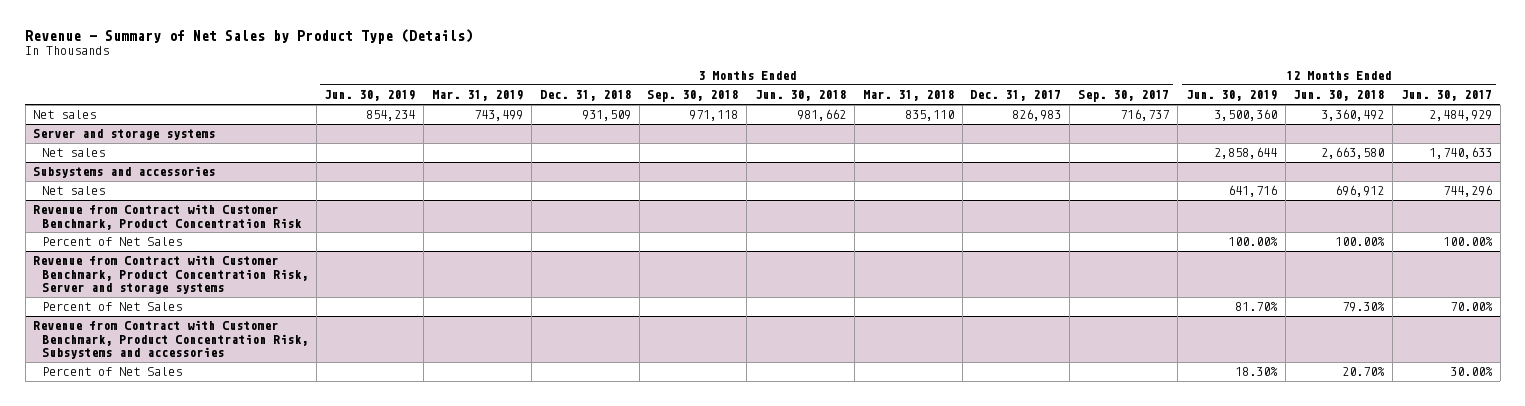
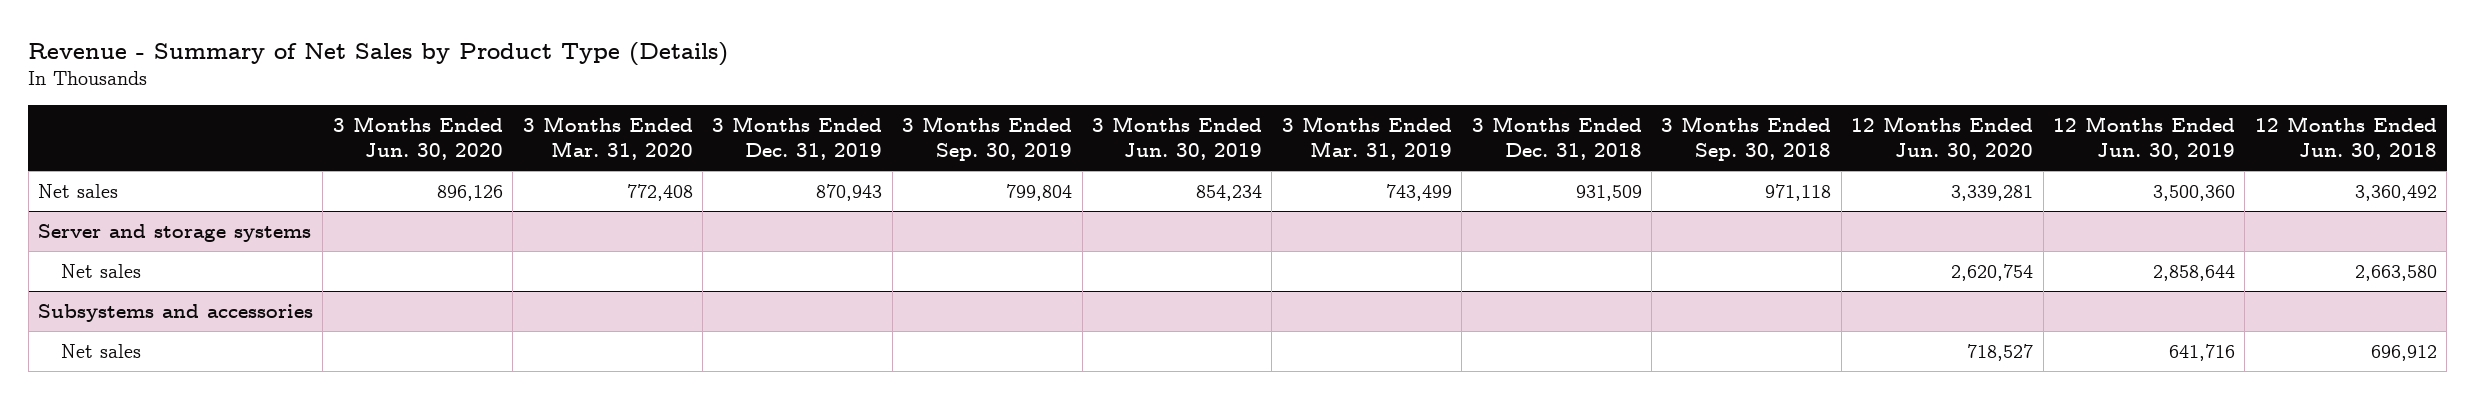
- | 3 Months Ended Jun. 30, 2019 | 3 Months Ended Mar. 31, 2019 | 3 Months Ended Dec. 31, 2018 | 3 Months Ended Sep. 30, 2018 | 3 Months Ended Jun. 30, 2018 | 3 Months Ended Mar. 31, 2018 | 3 Months Ended Dec. 31, 2017 | 3 Months Ended Sep. 30, 2017 | 12 Months Ended Jun. 30, 2019 | 12 Months Ended Jun. 30, 2018 | 12 Months Ended Jun. 30, 2017
+ | 3 Months Ended Jun. 30, 2020 | 3 Months Ended Mar. 31, 2020 | 3 Months Ended Dec. 31, 2019 | 3 Months Ended Sep. 30, 2019 | 3 Months Ended Jun. 30, 2019 | 3 Months Ended Mar. 31, 2019 | 3 Months Ended Dec. 31, 2018 | 3 Months Ended Sep. 30, 2018 | 12 Months Ended Jun. 30, 2020 | 12 Months Ended Jun. 30, 2019 | 12 Months Ended Jun. 30, 2018
- Revenue from Contract with Customer Benchmark, Product Concentration Risk
- Percent of Net Sales | | | | | | | | | 100.00% | 100.00% | 100.00%
- Revenue from Contract with Customer Benchmark, Product Concentration Risk, Server and storage systems
- Percent of Net Sales | | | | | | | | | 81.70% | 79.30% | 70.00%
- Revenue from Contract with Customer Benchmark, Product Concentration Risk, Subsystems and accessories
- Percent of Net Sales | | | | | | | | | 18.30% | 20.70% | 30.00%

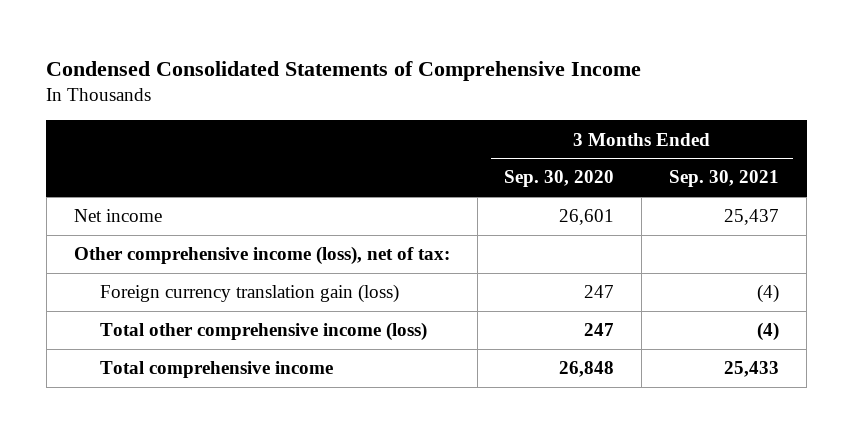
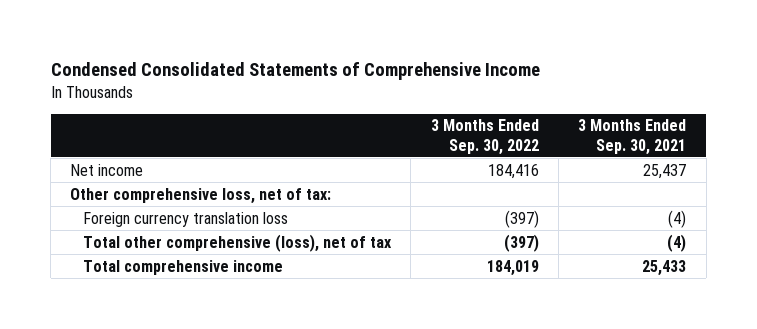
- | 3 Months Ended Sep. 30, 2020 | 3 Months Ended Sep. 30, 2021
+ | 3 Months Ended Sep. 30, 2022 | 3 Months Ended Sep. 30, 2021
- Other comprehensive income (loss), net of tax:
- Foreign currency translation gain (loss) | 247 | (4)
- Total other comprehensive income (loss) | 247 | (4)
+ Other comprehensive loss, net of tax:
+ Foreign currency translation loss | (397) | (4)
+ Total other comprehensive (loss), net of tax | (397) | (4)

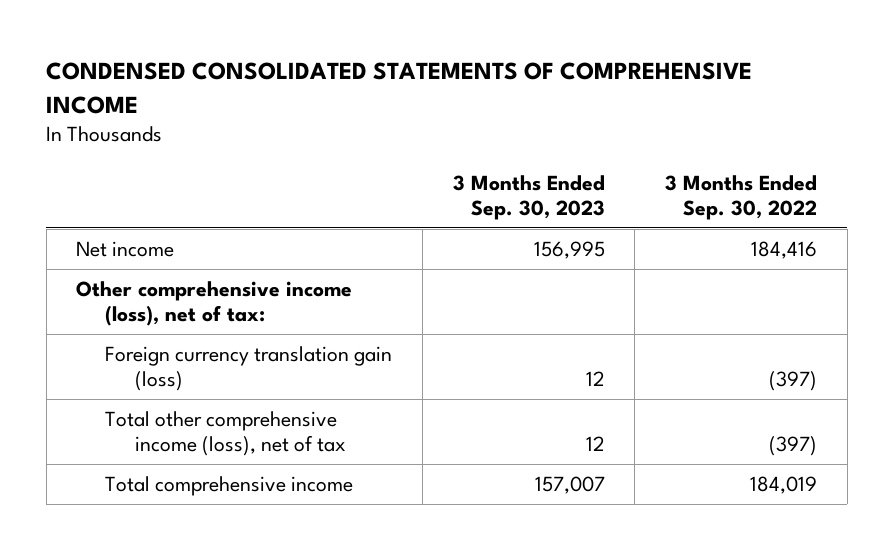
- Condensed Consolidated Statements of Comprehensive Income
+ CONDENSED CONSOLIDATED STATEMENTS OF COMPREHENSIVE INCOME
- | 3 Months Ended Sep. 30, 2022 | 3 Months Ended Sep. 30, 2021
+ | 3 Months Ended Sep. 30, 2023 | 3 Months Ended Sep. 30, 2022
- Other comprehensive loss, net of tax:
- Foreign currency translation loss | (397) | (4)
- Total other comprehensive (loss), net of tax | (397) | (4)
+ Other comprehensive income (loss), net of tax:
+ Foreign currency translation gain (loss) | 12 | (397)
+ Total other comprehensive income (loss), net of tax | 12 | (397)

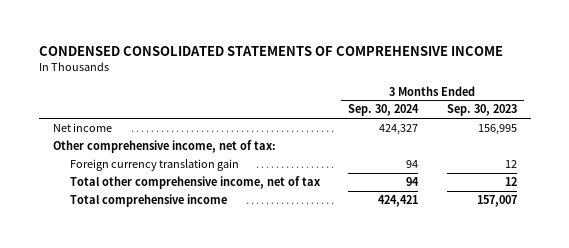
- | 3 Months Ended Sep. 30, 2023 | 3 Months Ended Sep. 30, 2022
+ | 3 Months Ended Sep. 30, 2024 | 3 Months Ended Sep. 30, 2023
- Other comprehensive income (loss), net of tax:
- Foreign currency translation gain (loss) | 12 | (397)
- Total other comprehensive income (loss), net of tax | 12 | (397)
+ Other comprehensive income, net of tax:
+ Foreign currency translation gain | 94 | 12
+ Total other comprehensive income, net of tax | 94 | 12

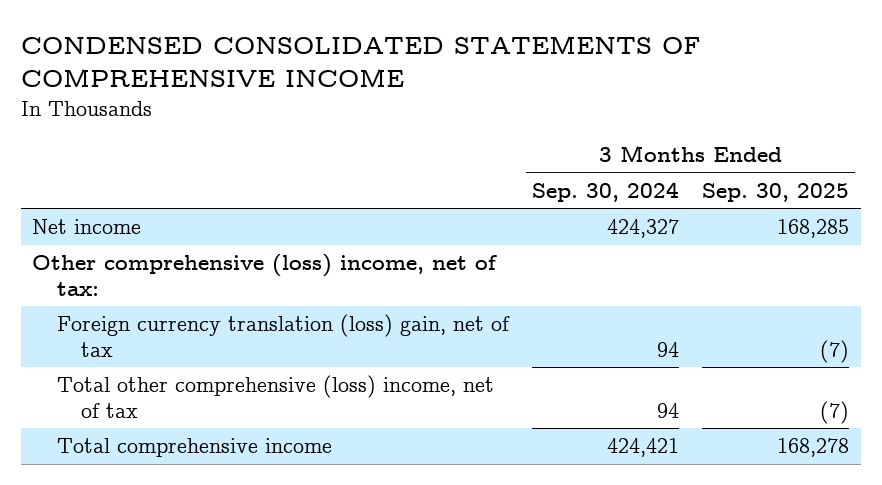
- | 3 Months Ended Sep. 30, 2024 | 3 Months Ended Sep. 30, 2023
+ | 3 Months Ended Sep. 30, 2024 | 3 Months Ended Sep. 30, 2025
- Other comprehensive income, net of tax:
- Foreign currency translation gain | 94 | 12
- Total other comprehensive income, net of tax | 94 | 12
+ Other comprehensive (loss) income, net of tax:
+ Foreign currency translation (loss) gain, net of tax | 94 | (7)
+ Total other comprehensive (loss) income, net of tax | 94 | (7)

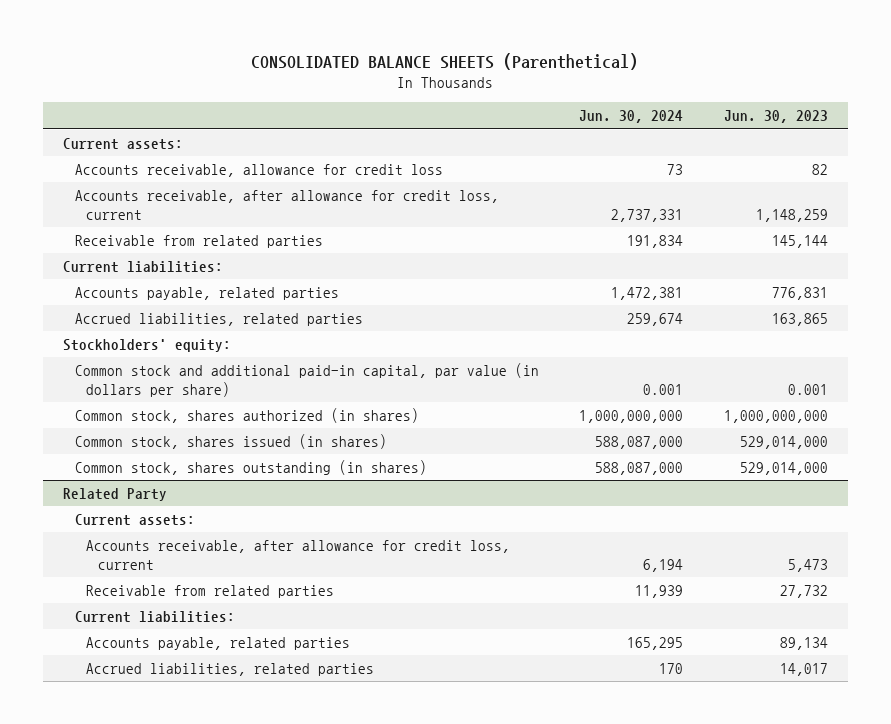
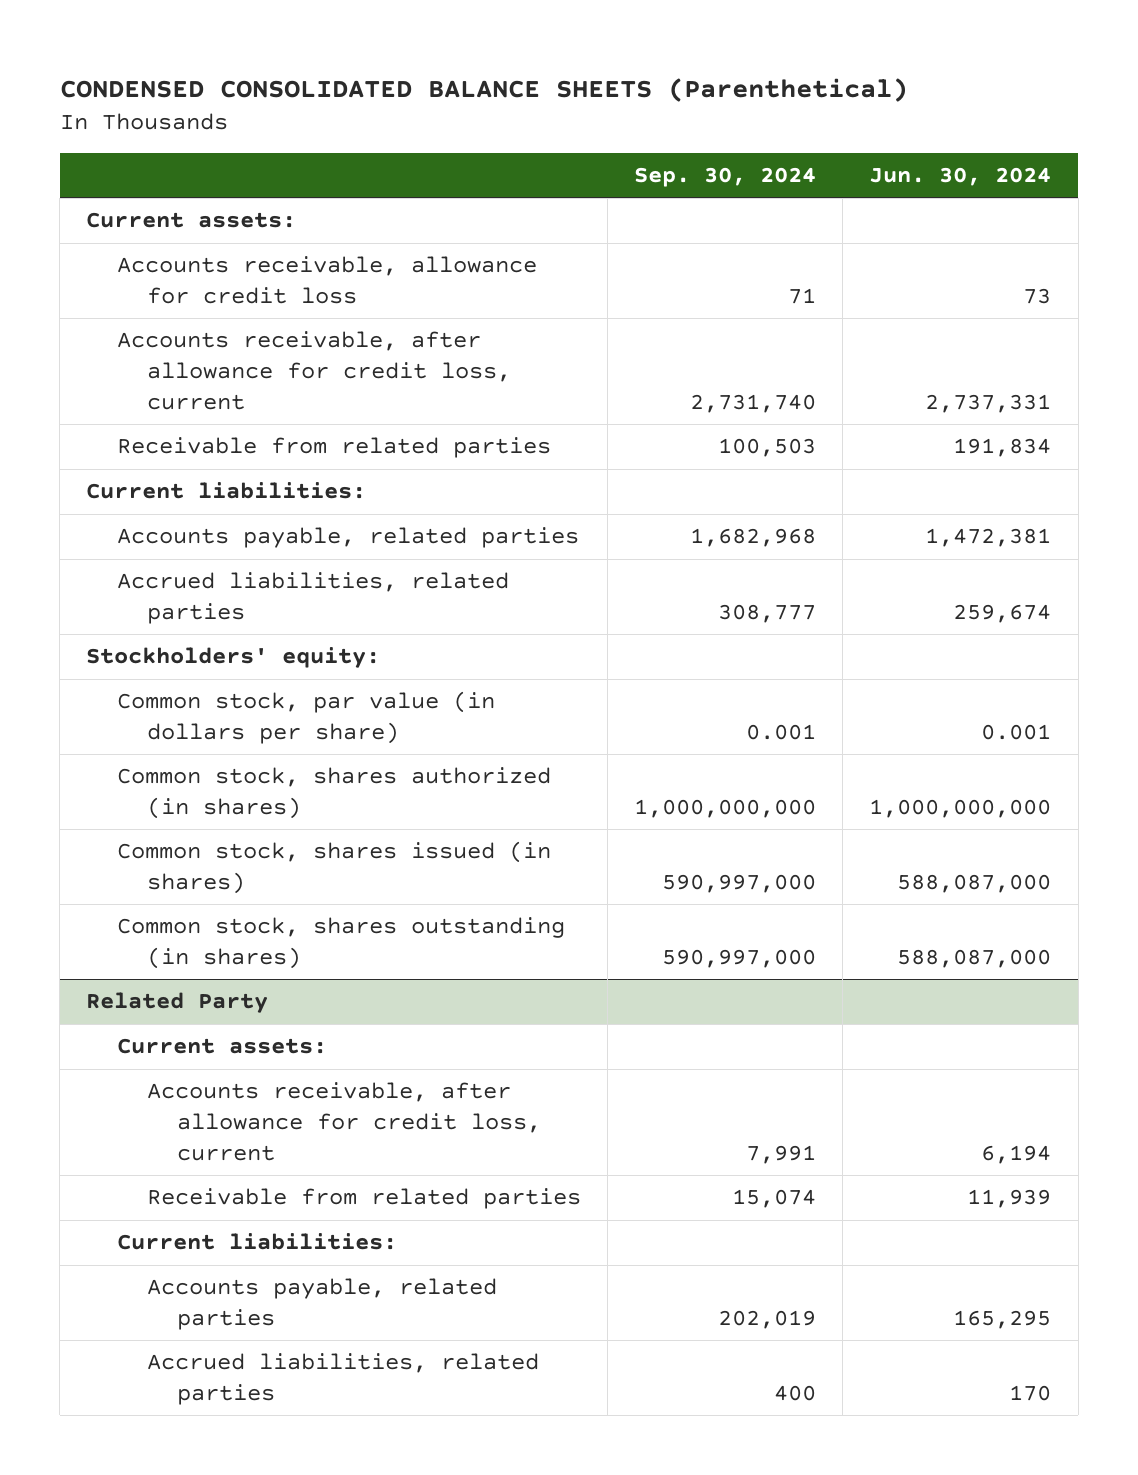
- CONSOLIDATED BALANCE SHEETS (Parenthetical)
+ CONDENSED CONSOLIDATED BALANCE SHEETS (Parenthetical)
- | Jun. 30, 2024 | Jun. 30, 2023
+ | Sep. 30, 2024 | Jun. 30, 2024
- Common stock and additional paid-in capital, par value (in dollars per share) | 0.001 | 0.001
+ Common stock, par value (in dollars per share) | 0.001 | 0.001

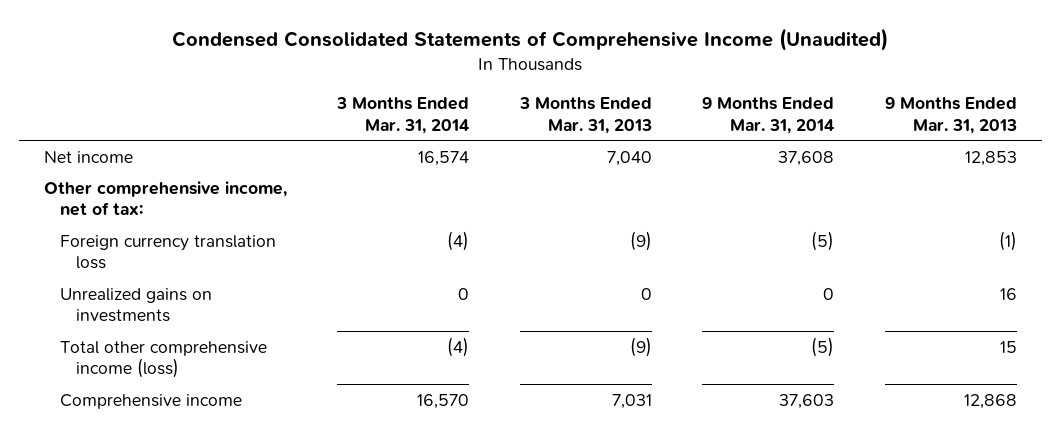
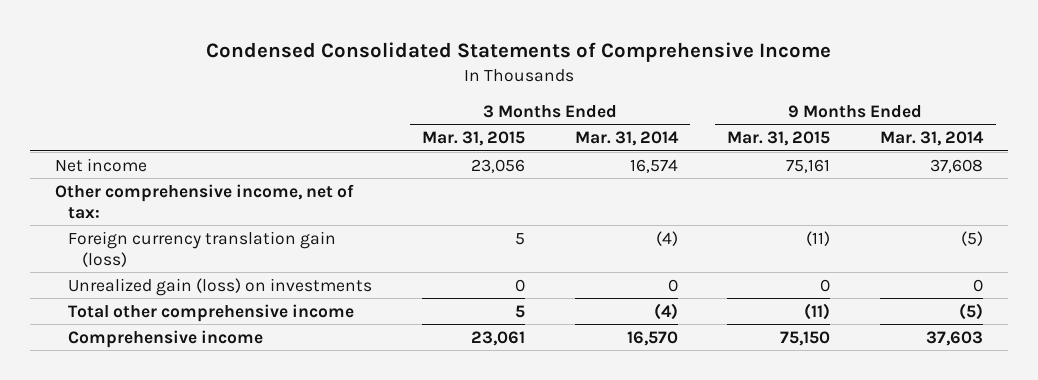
- Condensed Consolidated Statements of Comprehensive Income (Unaudited)
+ Condensed Consolidated Statements of Comprehensive Income
- | 3 Months Ended Mar. 31, 2014 | 3 Months Ended Mar. 31, 2013 | 9 Months Ended Mar. 31, 2014 | 9 Months Ended Mar. 31, 2013
+ | 3 Months Ended Mar. 31, 2015 | 3 Months Ended Mar. 31, 2014 | 9 Months Ended Mar. 31, 2015 | 9 Months Ended Mar. 31, 2014
- Foreign currency translation loss | (4) | (9) | (5) | (1)
- Unrealized gains on investments | 0 | 0 | 0 | 16
- Total other comprehensive income (loss) | (4) | (9) | (5) | 15
+ Foreign currency translation gain (loss) | 5 | (4) | (11) | (5)
+ Unrealized gain (loss) on investments | 0 | 0 | 0 | 0
+ Total other comprehensive income | 5 | (4) | (11) | (5)

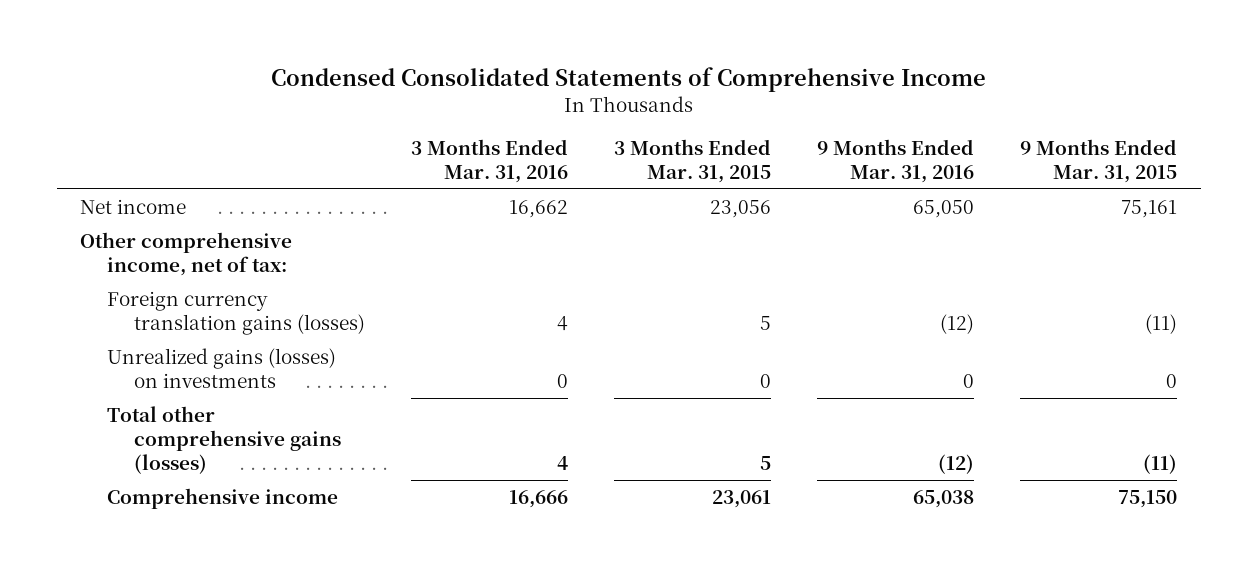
- | 3 Months Ended Mar. 31, 2015 | 3 Months Ended Mar. 31, 2014 | 9 Months Ended Mar. 31, 2015 | 9 Months Ended Mar. 31, 2014
+ | 3 Months Ended Mar. 31, 2016 | 3 Months Ended Mar. 31, 2015 | 9 Months Ended Mar. 31, 2016 | 9 Months Ended Mar. 31, 2015
- Foreign currency translation gain (loss) | 5 | (4) | (11) | (5)
- Unrealized gain (loss) on investments | 0 | 0 | 0 | 0
- Total other comprehensive income | 5 | (4) | (11) | (5)
+ Foreign currency translation gains (losses) | 4 | 5 | (12) | (11)
+ Unrealized gains (losses) on investments | 0 | 0 | 0 | 0
+ Total other comprehensive gains (losses) | 4 | 5 | (12) | (11)

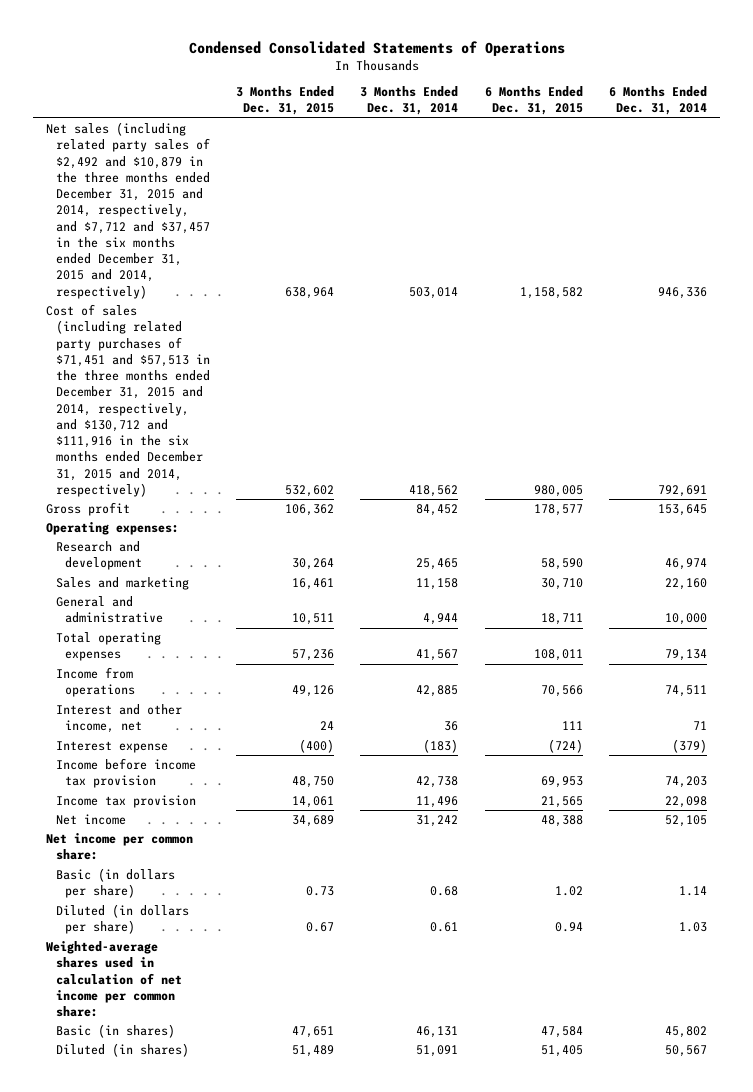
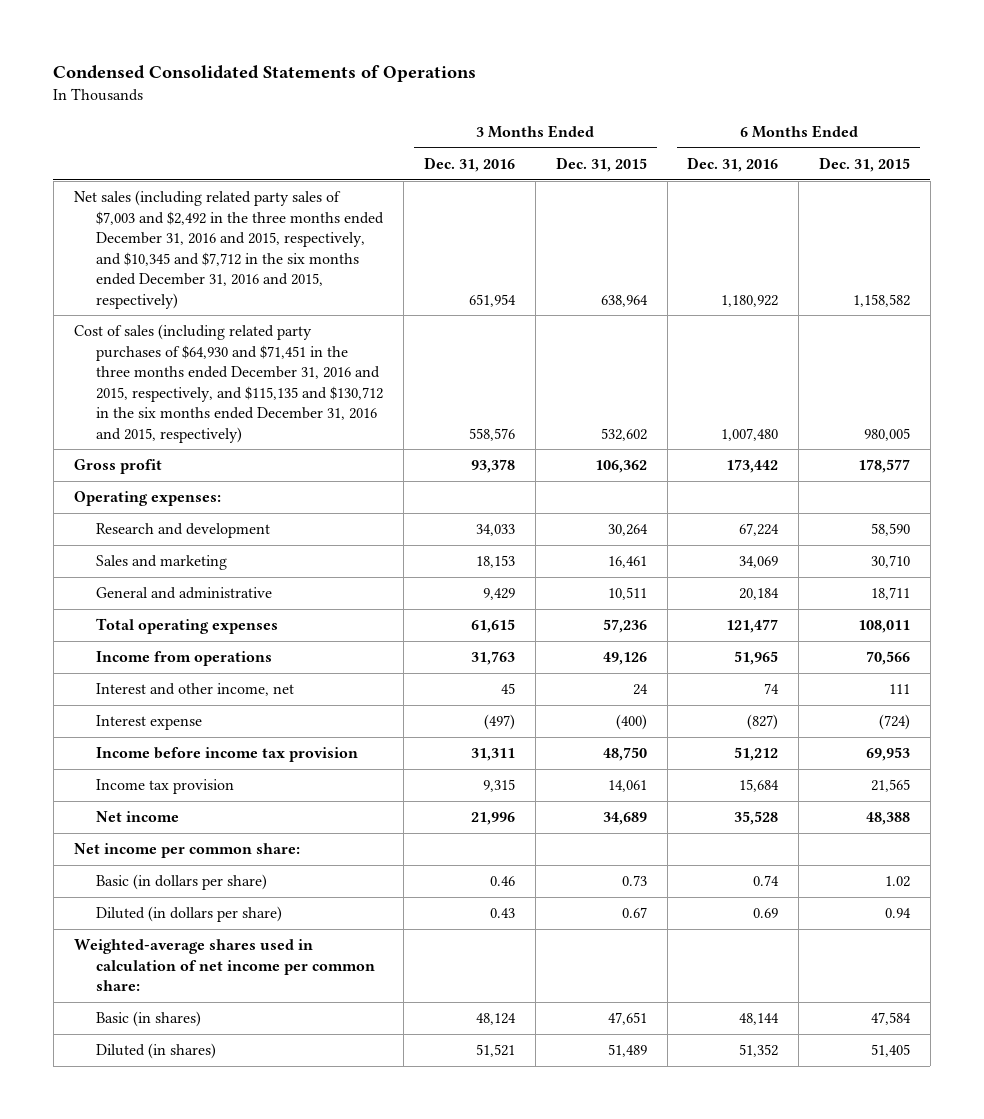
- | 3 Months Ended Dec. 31, 2015 | 3 Months Ended Dec. 31, 2014 | 6 Months Ended Dec. 31, 2015 | 6 Months Ended Dec. 31, 2014
+ | 3 Months Ended Dec. 31, 2016 | 3 Months Ended Dec. 31, 2015 | 6 Months Ended Dec. 31, 2016 | 6 Months Ended Dec. 31, 2015
- Net sales (including related party sales of $2,492 and $10,879 in the three months ended December 31, 2015 and 2014, respectively, and $7,712 and $37,457 in the six months ended December 31, 2015 and 2014, respectively) | 638,964 | 503,014 | 1,158,582 | 946,336
- Cost of sales (including related party purchases of $71,451 and $57,513 in the three months ended December 31, 2015 and 2014, respectively, and $130,712 and $111,916 in the six months ended December 31, 2015 and 2014, respectively) | 532,602 | 418,562 | 980,005 | 792,691
+ Net sales (including related party sales of $7,003 and $2,492 in the three months ended December 31, 2016 and 2015, respectively, and $10,345 and $7,712 in the six months ended December 31, 2016 and 2015, respectively) | 651,954 | 638,964 | 1,180,922 | 1,158,582
+ Cost of sales (including related party purchases of $64,930 and $71,451 in the three months ended December 31, 2016 and 2015, respectively, and $115,135 and $130,712 in the six months ended December 31, 2016 and 2015, respectively) | 558,576 | 532,602 | 1,007,480 | 980,005

